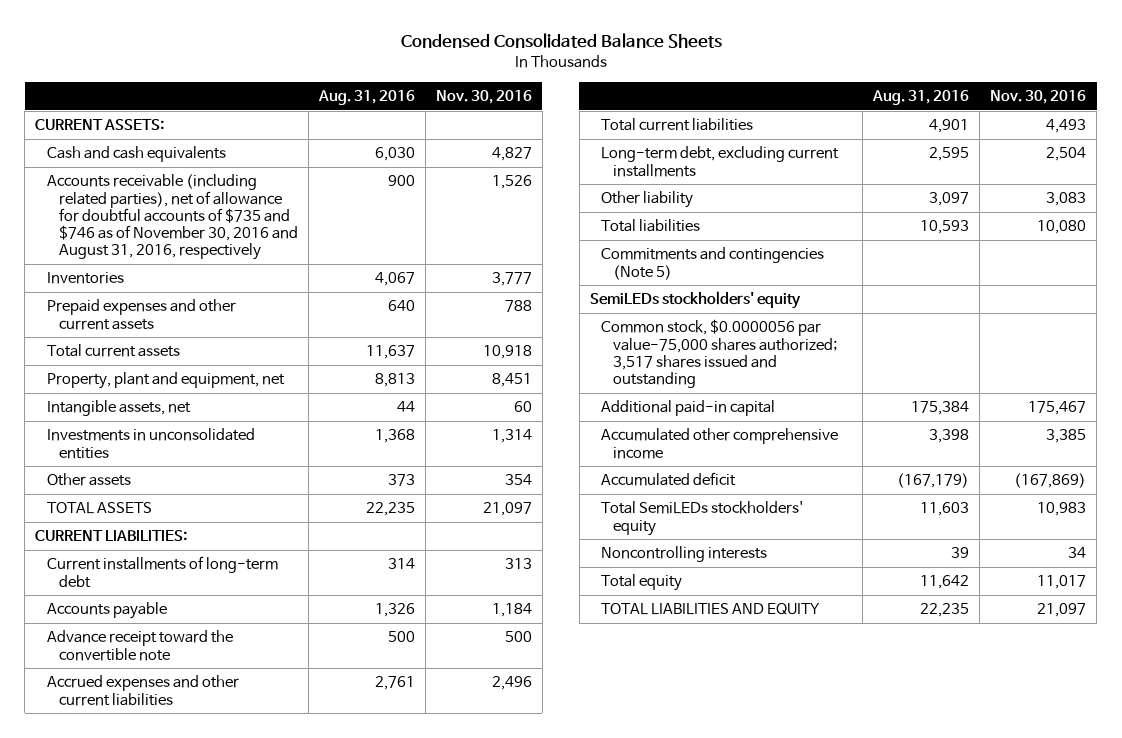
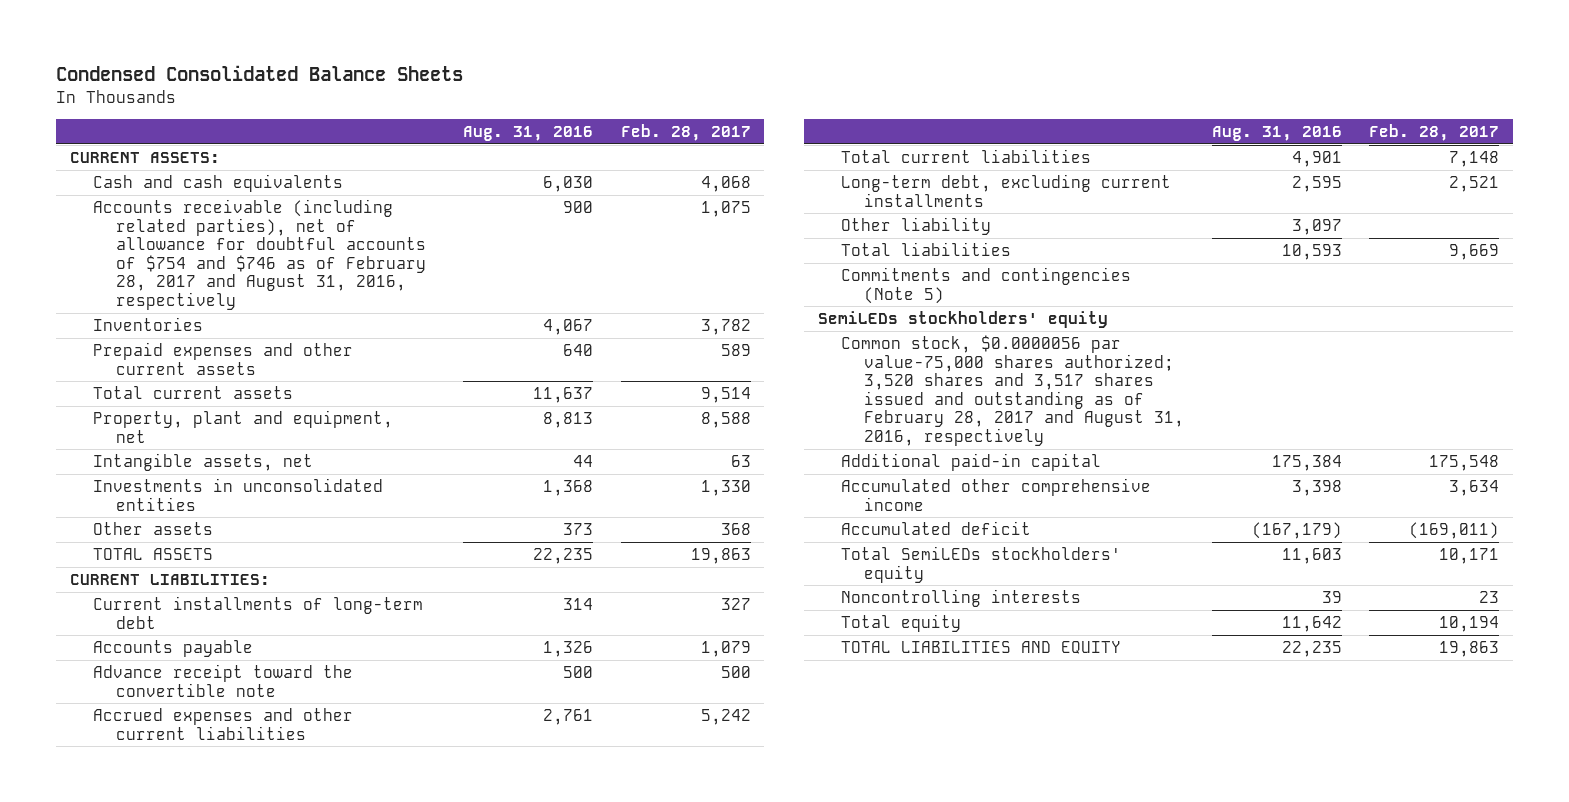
- | Aug. 31, 2016 | Nov. 30, 2016
+ | Aug. 31, 2016 | Feb. 28, 2017
- Accounts receivable (including related parties), net of allowance for doubtful accounts of $735 and $746 as of November 30, 2016 and August 31, 2016, respectively | 900 | 1,526
+ Accounts receivable (including related parties), net of allowance for doubtful accounts of $754 and $746 as of February 28, 2017 and August 31, 2016, respectively | 900 | 1,075
- Common stock, $0.0000056 par value-75,000 shares authorized; 3,517 shares issued and outstanding
+ Common stock, $0.0000056 par value-75,000 shares authorized; 3,520 shares and 3,517 shares issued and outstanding as of February 28, 2017 and August 31, 2016, respectively

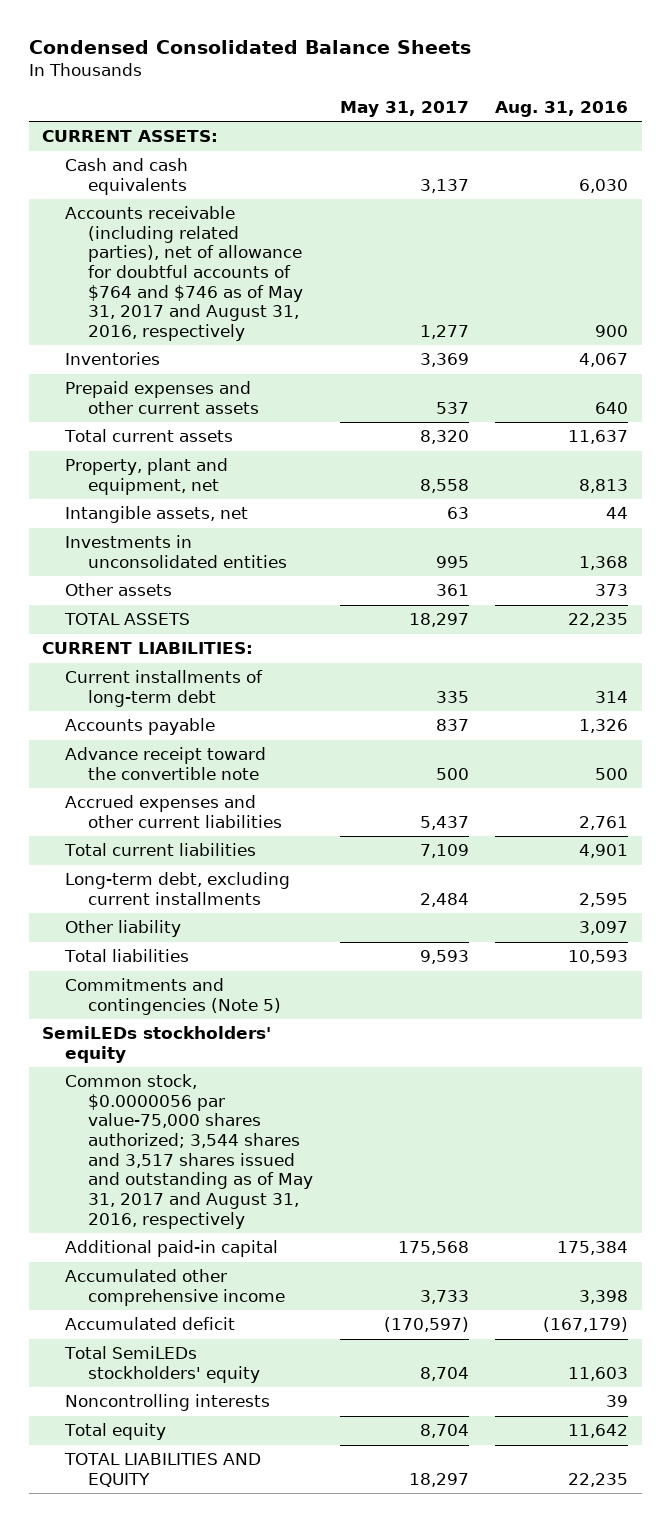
- | Aug. 31, 2016 | Feb. 28, 2017
+ | May 31, 2017 | Aug. 31, 2016
- Accounts receivable (including related parties), net of allowance for doubtful accounts of $754 and $746 as of February 28, 2017 and August 31, 2016, respectively | 900 | 1,075
+ Accounts receivable (including related parties), net of allowance for doubtful accounts of $764 and $746 as of May 31, 2017 and August 31, 2016, respectively | 1,277 | 900
- Common stock, $0.0000056 par value-75,000 shares authorized; 3,520 shares and 3,517 shares issued and outstanding as of February 28, 2017 and August 31, 2016, respectively
+ Common stock, $0.0000056 par value-75,000 shares authorized; 3,544 shares and 3,517 shares issued and outstanding as of May 31, 2017 and August 31, 2016, respectively

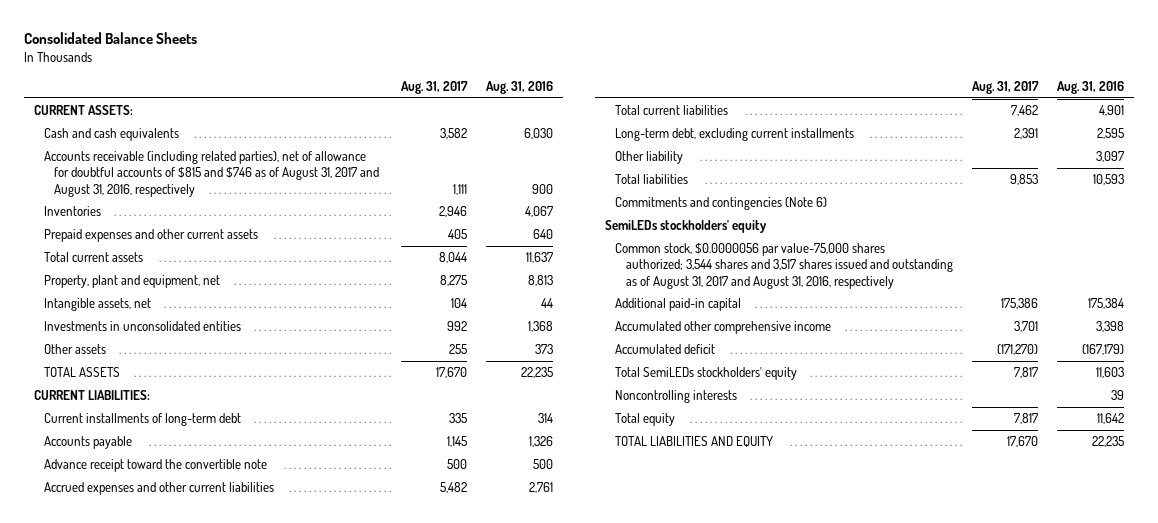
- Condensed Consolidated Balance Sheets
+ Consolidated Balance Sheets
- | May 31, 2017 | Aug. 31, 2016
+ | Aug. 31, 2017 | Aug. 31, 2016
- Accounts receivable (including related parties), net of allowance for doubtful accounts of $764 and $746 as of May 31, 2017 and August 31, 2016, respectively | 1,277 | 900
+ Accounts receivable (including related parties), net of allowance for doubtful accounts of $815 and $746 as of August 31, 2017 and August 31, 2016, respectively | 1,111 | 900
- Commitments and contingencies (Note 5)
+ Commitments and contingencies (Note 6)
- Common stock, $0.0000056 par value-75,000 shares authorized; 3,544 shares and 3,517 shares issued and outstanding as of May 31, 2017 and August 31, 2016, respectively
+ Common stock, $0.0000056 par value-75,000 shares authorized; 3,544 shares and 3,517 shares issued and outstanding as of August 31, 2017 and August 31, 2016, respectively

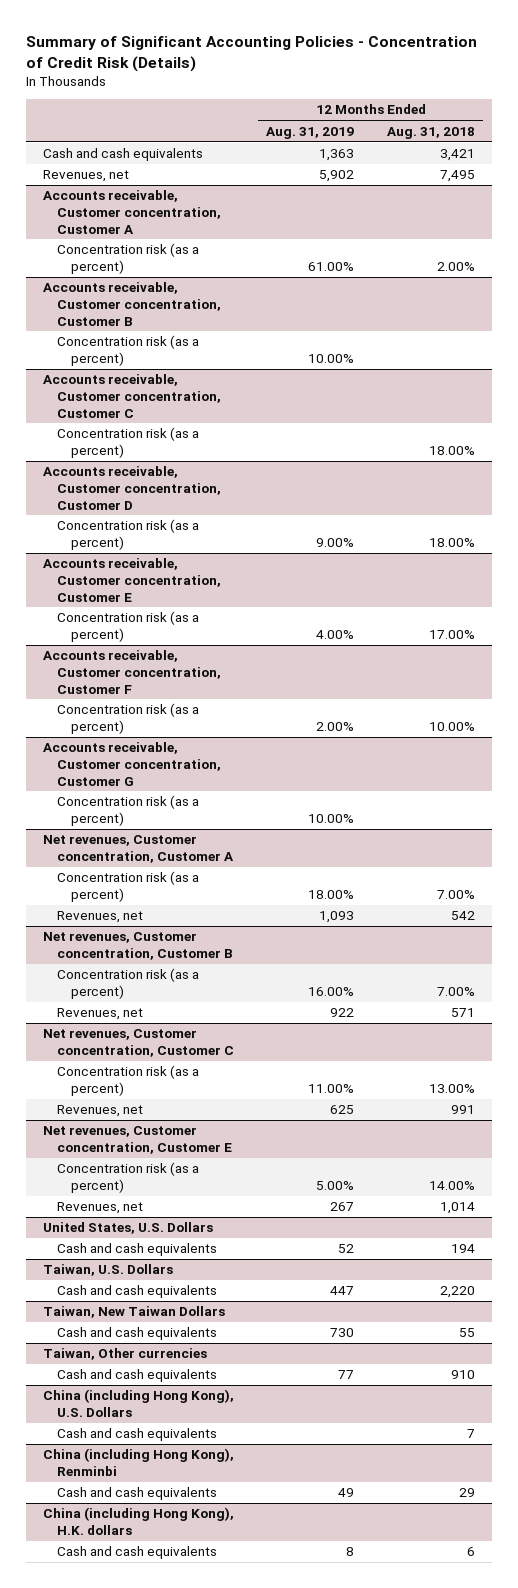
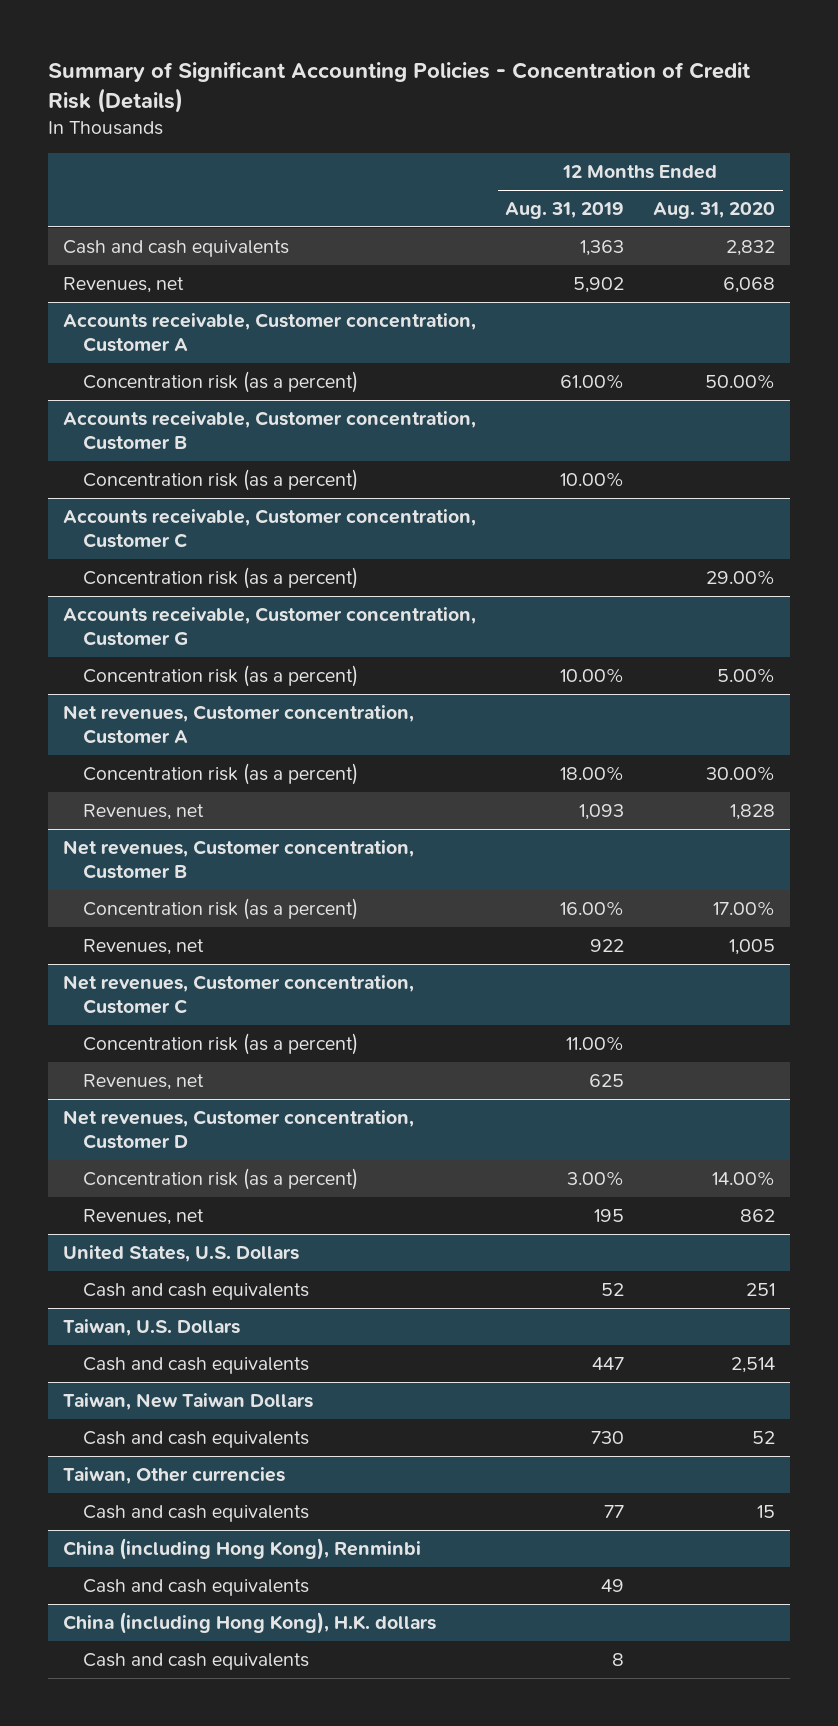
- | 12 Months Ended Aug. 31, 2019 | 12 Months Ended Aug. 31, 2018
+ | 12 Months Ended Aug. 31, 2019 | 12 Months Ended Aug. 31, 2020
- Accounts receivable, Customer concentration, Customer D
- Concentration risk (as a percent) | 9.00% | 18.00%
- Accounts receivable, Customer concentration, Customer E
- Concentration risk (as a percent) | 4.00% | 17.00%
- Accounts receivable, Customer concentration, Customer F
- Concentration risk (as a percent) | 2.00% | 10.00%
- Net revenues, Customer concentration, Customer E
- Concentration risk (as a percent) | 5.00% | 14.00%
- Revenues, net | 267 | 1,014
+ Net revenues, Customer concentration, Customer D
+ Concentration risk (as a percent) | 3.00% | 14.00%
+ Revenues, net | 195 | 862
- China (including Hong Kong), U.S. Dollars
- Cash and cash equivalents | | 7

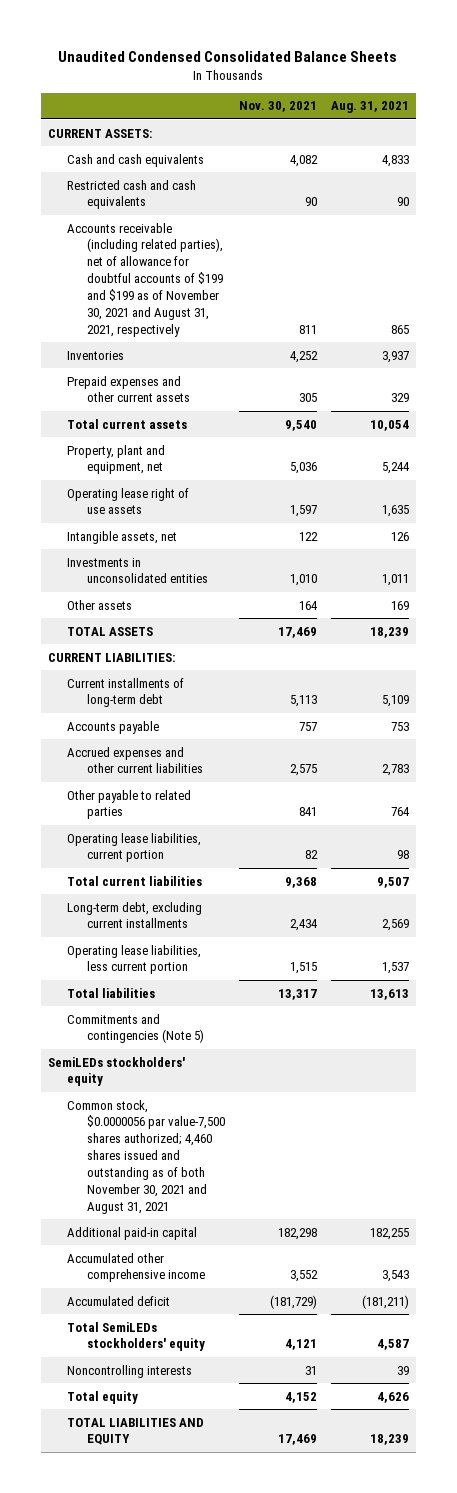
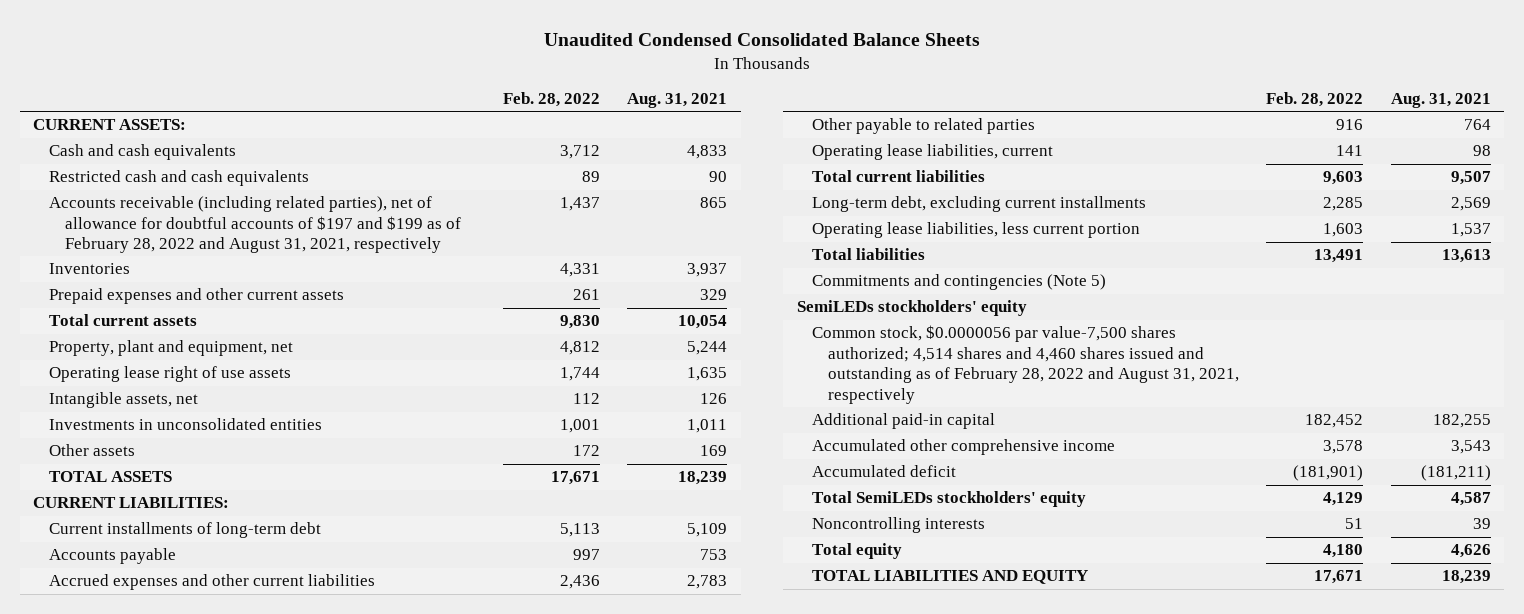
- | Nov. 30, 2021 | Aug. 31, 2021
+ | Feb. 28, 2022 | Aug. 31, 2021
- Accounts receivable (including related parties), net of allowance for doubtful accounts of $199 and $199 as of November 30, 2021 and August 31, 2021, respectively | 811 | 865
+ Accounts receivable (including related parties), net of allowance for doubtful accounts of $197 and $199 as of February 28, 2022 and August 31, 2021, respectively | 1,437 | 865
- Operating lease liabilities, current portion | 82 | 98
+ Operating lease liabilities, current | 141 | 98
- Common stock, $0.0000056 par value-7,500 shares authorized; 4,460 shares issued and outstanding as of both November 30, 2021 and August 31, 2021
+ Common stock, $0.0000056 par value-7,500 shares authorized; 4,514 shares and 4,460 shares issued and outstanding as of February 28, 2022 and August 31, 2021, respectively

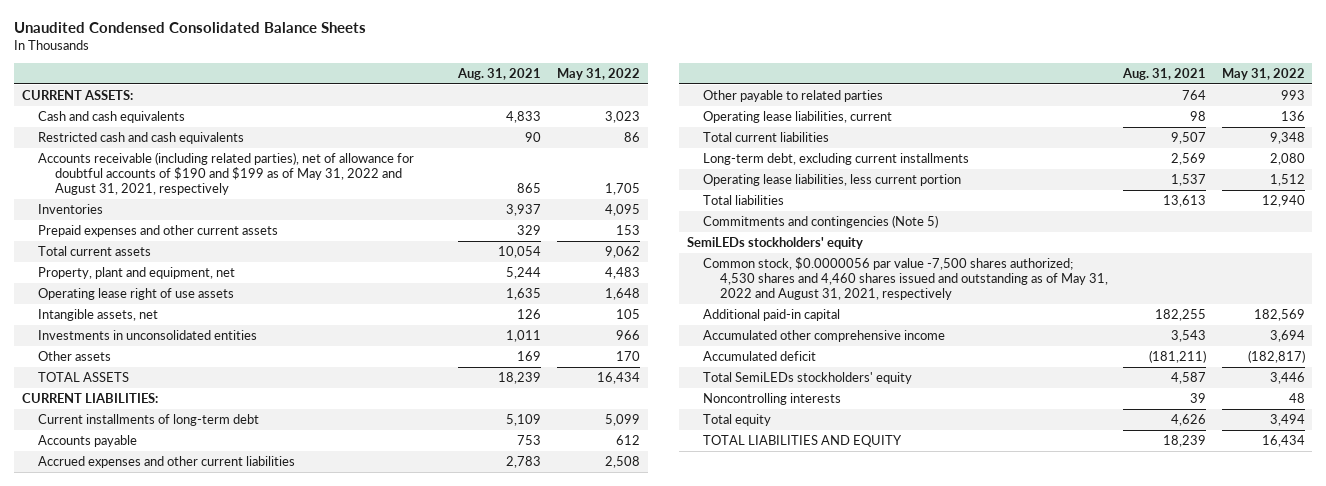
- | Feb. 28, 2022 | Aug. 31, 2021
+ | Aug. 31, 2021 | May 31, 2022
- Accounts receivable (including related parties), net of allowance for doubtful accounts of $197 and $199 as of February 28, 2022 and August 31, 2021, respectively | 1,437 | 865
+ Accounts receivable (including related parties), net of allowance for doubtful accounts of $190 and $199 as of May 31, 2022 and August 31, 2021, respectively | 865 | 1,705
- Common stock, $0.0000056 par value-7,500 shares authorized; 4,514 shares and 4,460 shares issued and outstanding as of February 28, 2022 and August 31, 2021, respectively
+ Common stock, $0.0000056 par value -7,500 shares authorized; 4,530 shares and 4,460 shares issued and outstanding as of May 31, 2022 and August 31, 2021, respectively

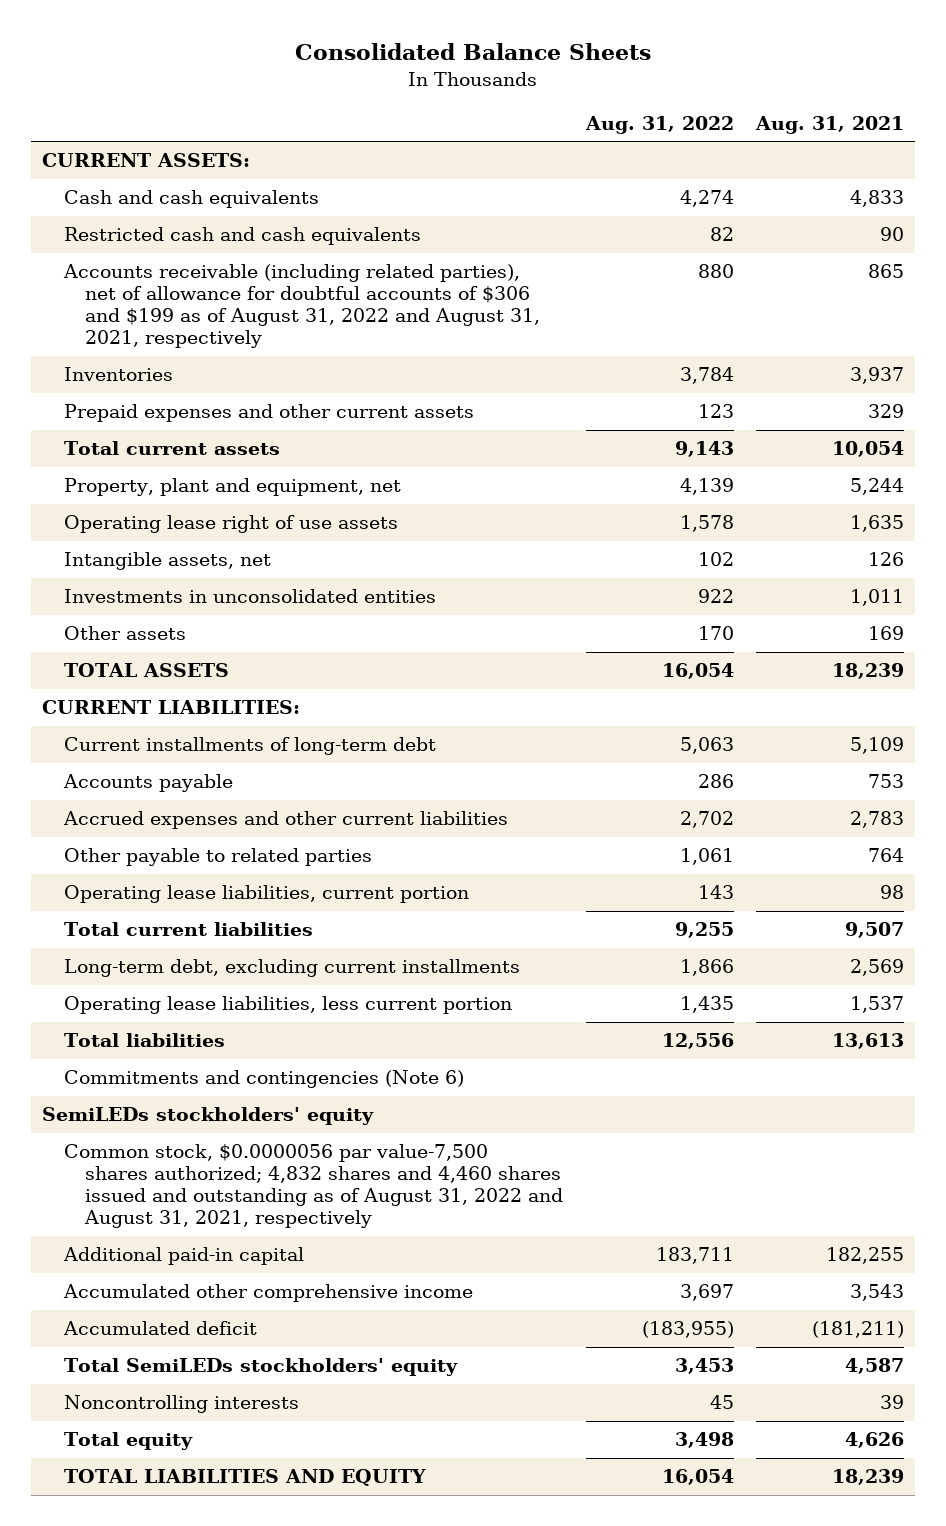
- Unaudited Condensed Consolidated Balance Sheets
+ Consolidated Balance Sheets
- | Aug. 31, 2021 | May 31, 2022
+ | Aug. 31, 2022 | Aug. 31, 2021
- Accounts receivable (including related parties), net of allowance for doubtful accounts of $190 and $199 as of May 31, 2022 and August 31, 2021, respectively | 865 | 1,705
+ Accounts receivable (including related parties), net of allowance for doubtful accounts of $306 and $199 as of August 31, 2022 and August 31, 2021, respectively | 880 | 865
- Operating lease liabilities, current | 98 | 136
+ Operating lease liabilities, current portion | 143 | 98
- Commitments and contingencies (Note 5)
+ Commitments and contingencies (Note 6)
- Common stock, $0.0000056 par value -7,500 shares authorized; 4,530 shares and 4,460 shares issued and outstanding as of May 31, 2022 and August 31, 2021, respectively
+ Common stock, $0.0000056 par value-7,500 shares authorized; 4,832 shares and 4,460 shares issued and outstanding as of August 31, 2022 and August 31, 2021, respectively

